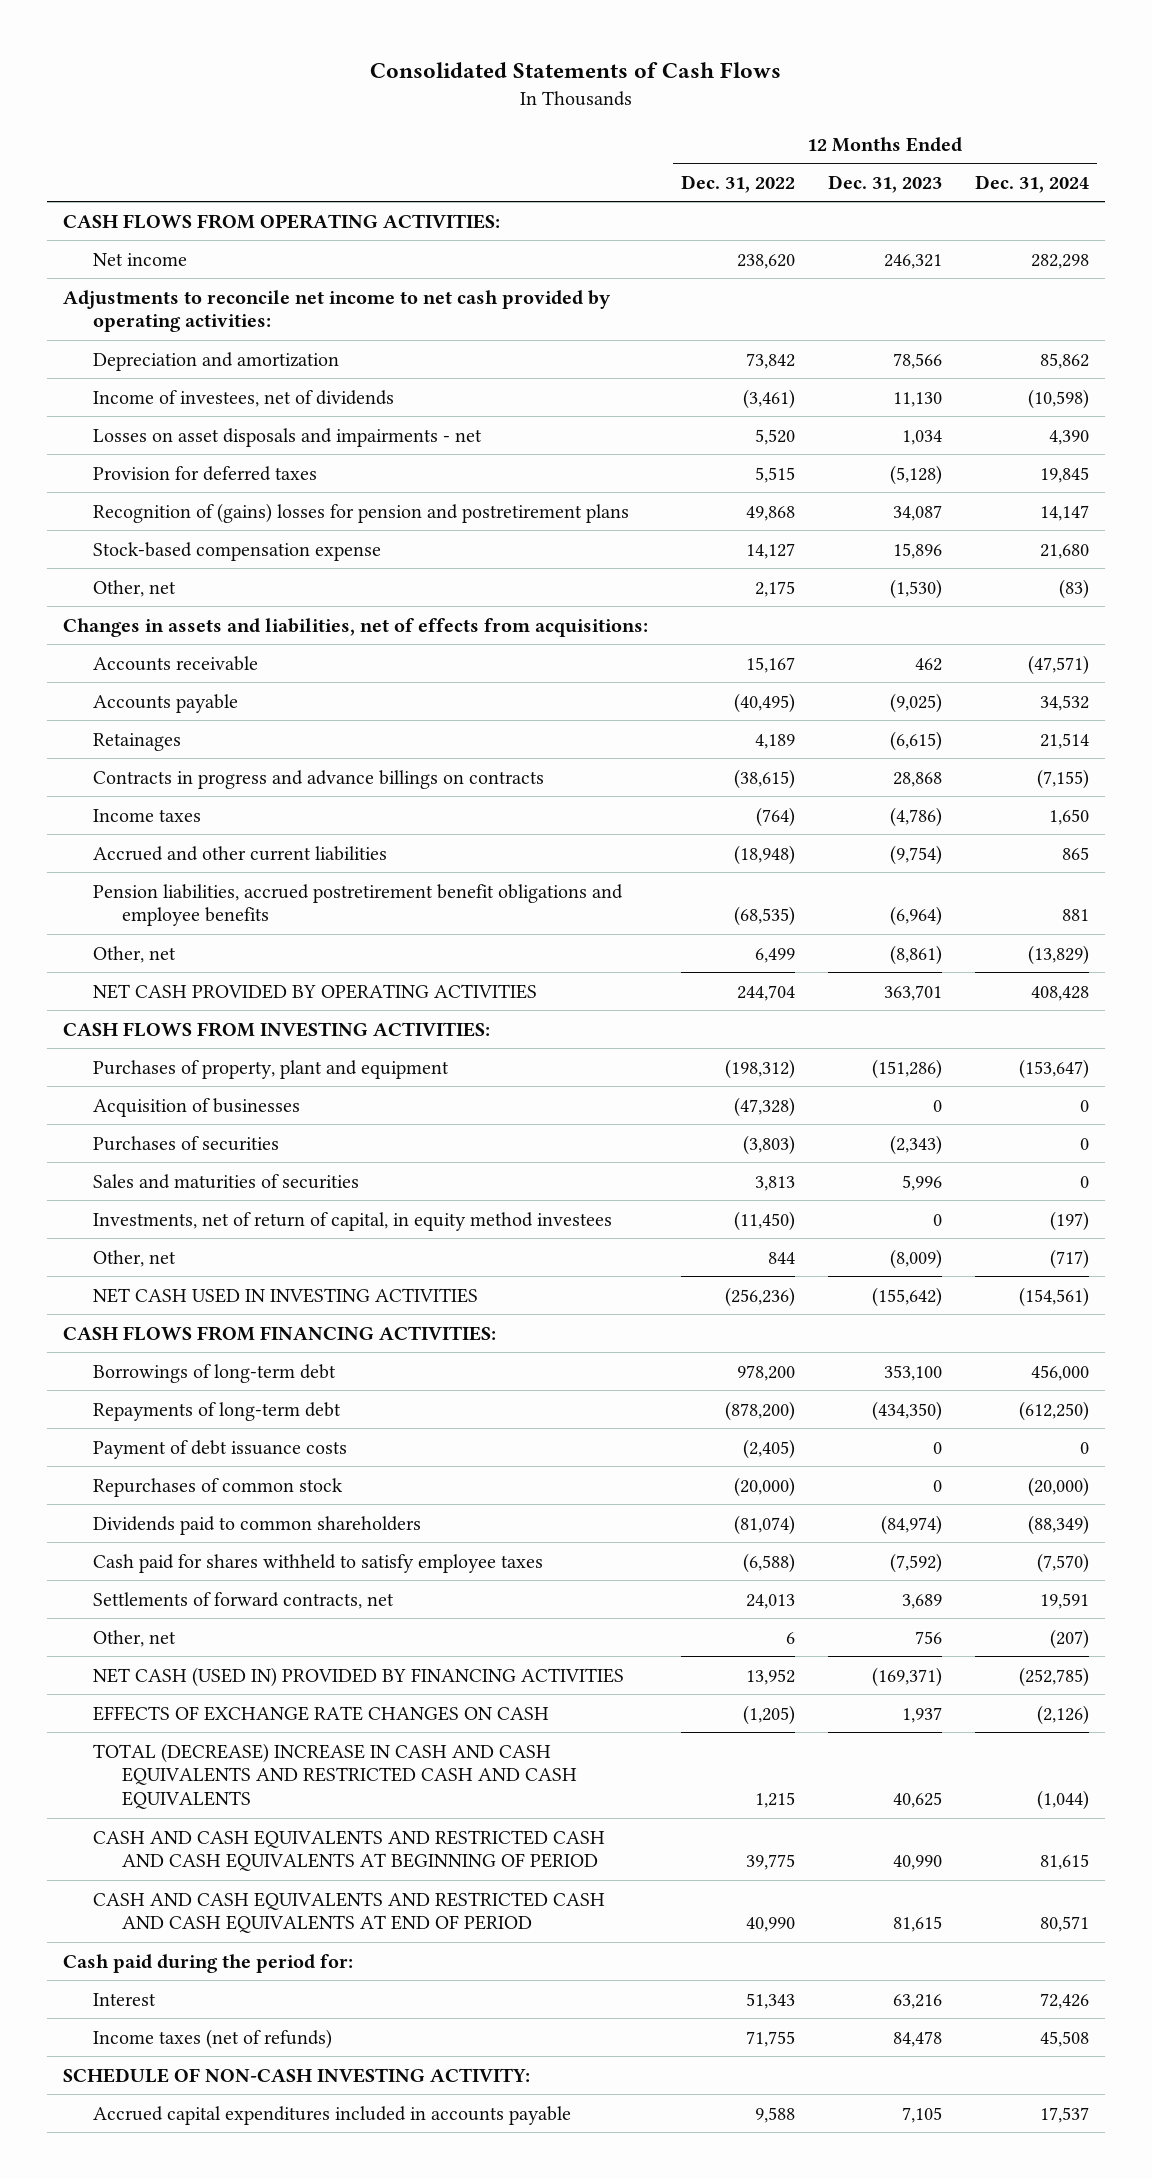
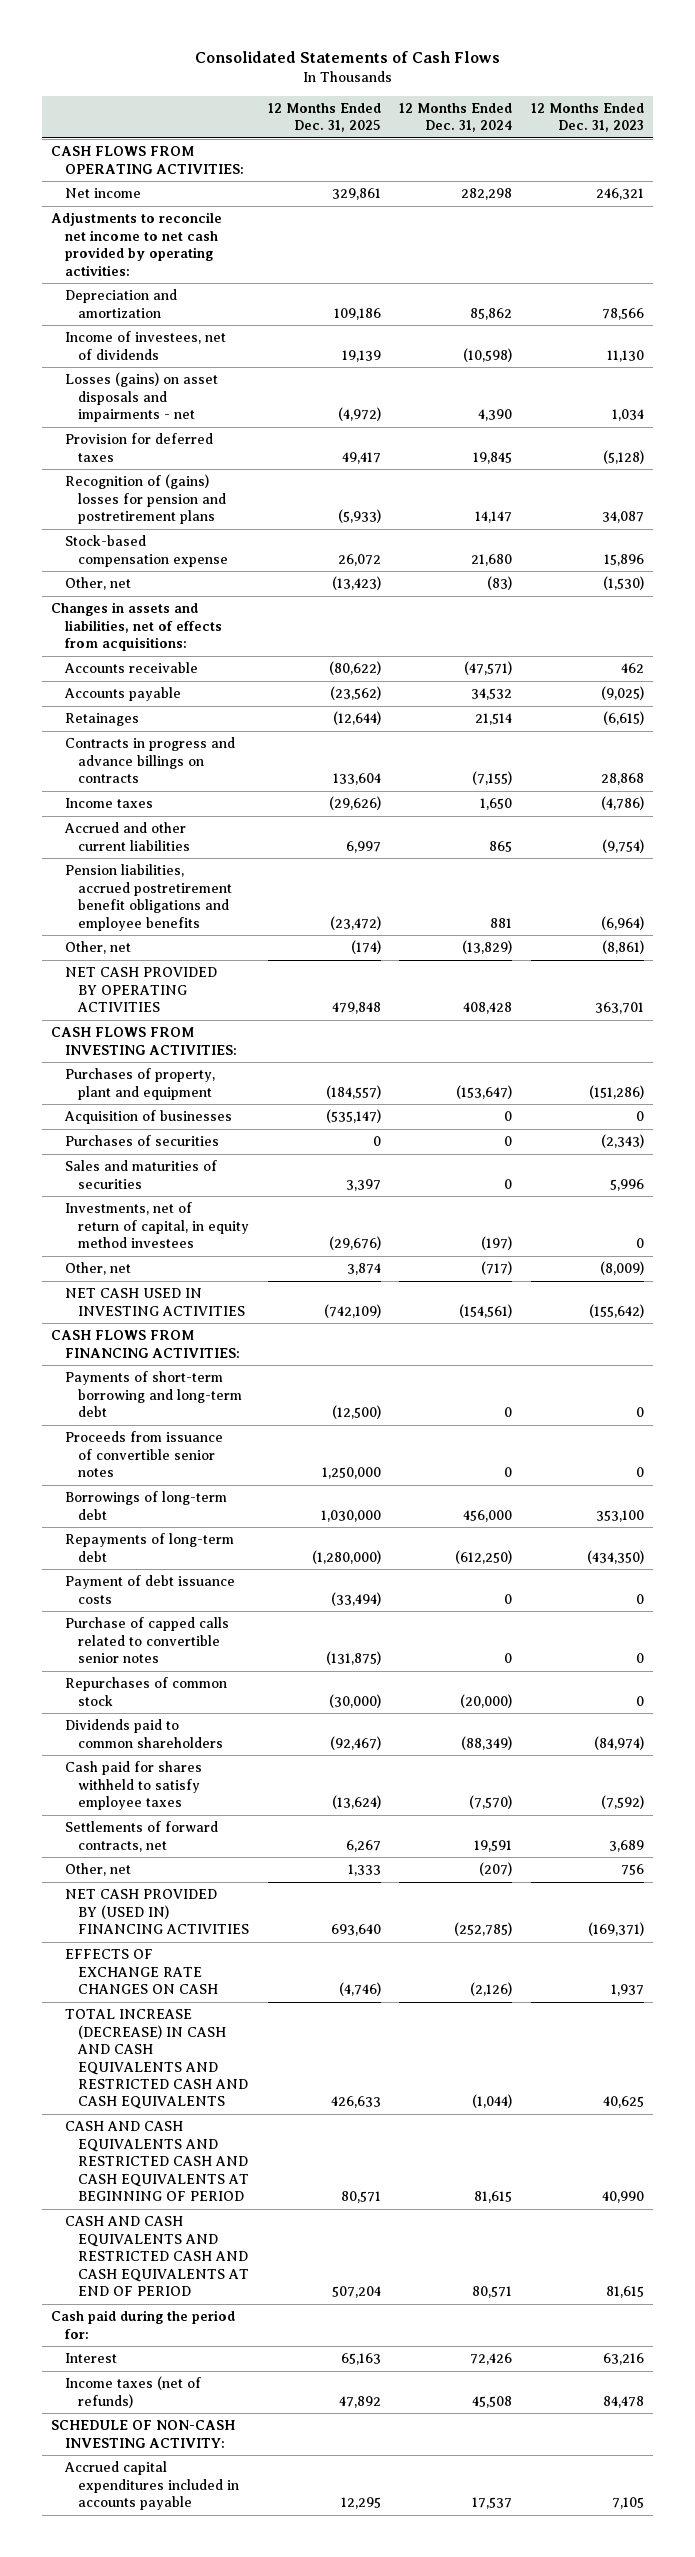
- | 12 Months Ended Dec. 31, 2022 | 12 Months Ended Dec. 31, 2023 | 12 Months Ended Dec. 31, 2024
+ | 12 Months Ended Dec. 31, 2025 | 12 Months Ended Dec. 31, 2024 | 12 Months Ended Dec. 31, 2023
- Losses on asset disposals and impairments - net | 5,520 | 1,034 | 4,390
+ Losses (gains) on asset disposals and impairments - net | (4,972) | 4,390 | 1,034
+ Payments of short-term borrowing and long-term debt | (12,500) | 0 | 0
+ Proceeds from issuance of convertible senior notes | 1,250,000 | 0 | 0
+ Purchase of capped calls related to convertible senior notes | (131,875) | 0 | 0
- NET CASH (USED IN) PROVIDED BY FINANCING ACTIVITIES | 13,952 | (169,371) | (252,785)
+ NET CASH PROVIDED BY (USED IN) FINANCING ACTIVITIES | 693,640 | (252,785) | (169,371)
- TOTAL (DECREASE) INCREASE IN CASH AND CASH EQUIVALENTS AND RESTRICTED CASH AND CASH EQUIVALENTS | 1,215 | 40,625 | (1,044)
+ TOTAL INCREASE (DECREASE) IN CASH AND CASH EQUIVALENTS AND RESTRICTED CASH AND CASH EQUIVALENTS | 426,633 | (1,044) | 40,625

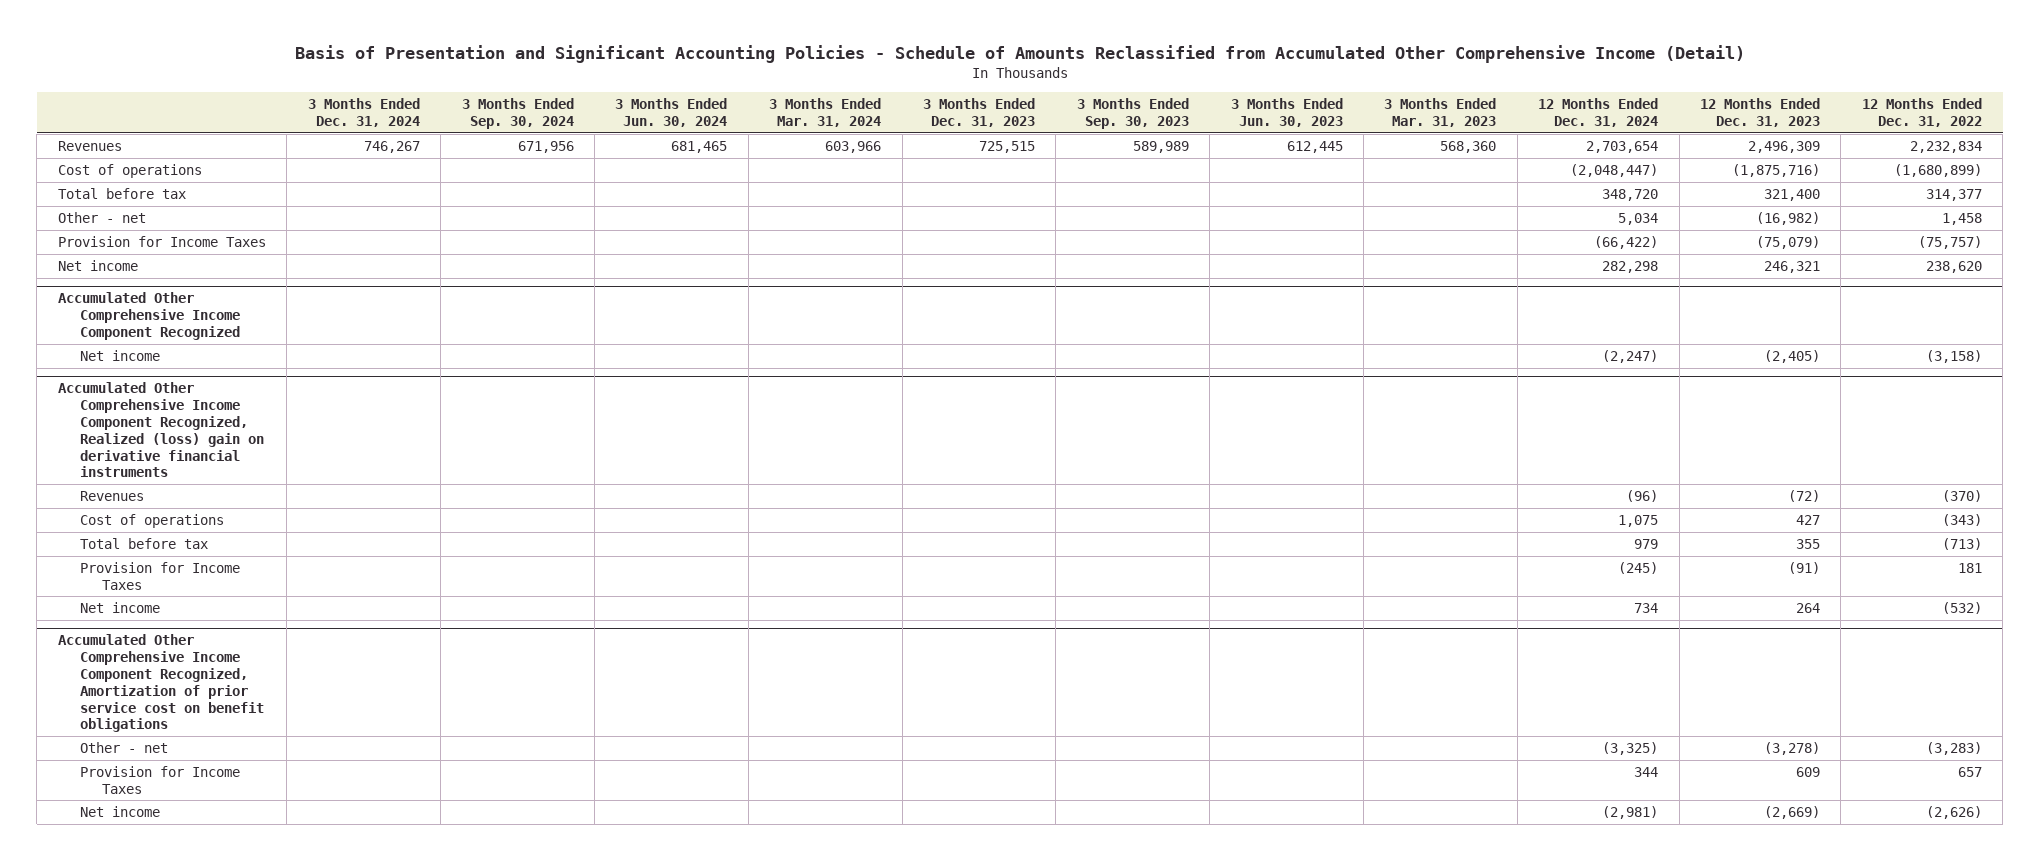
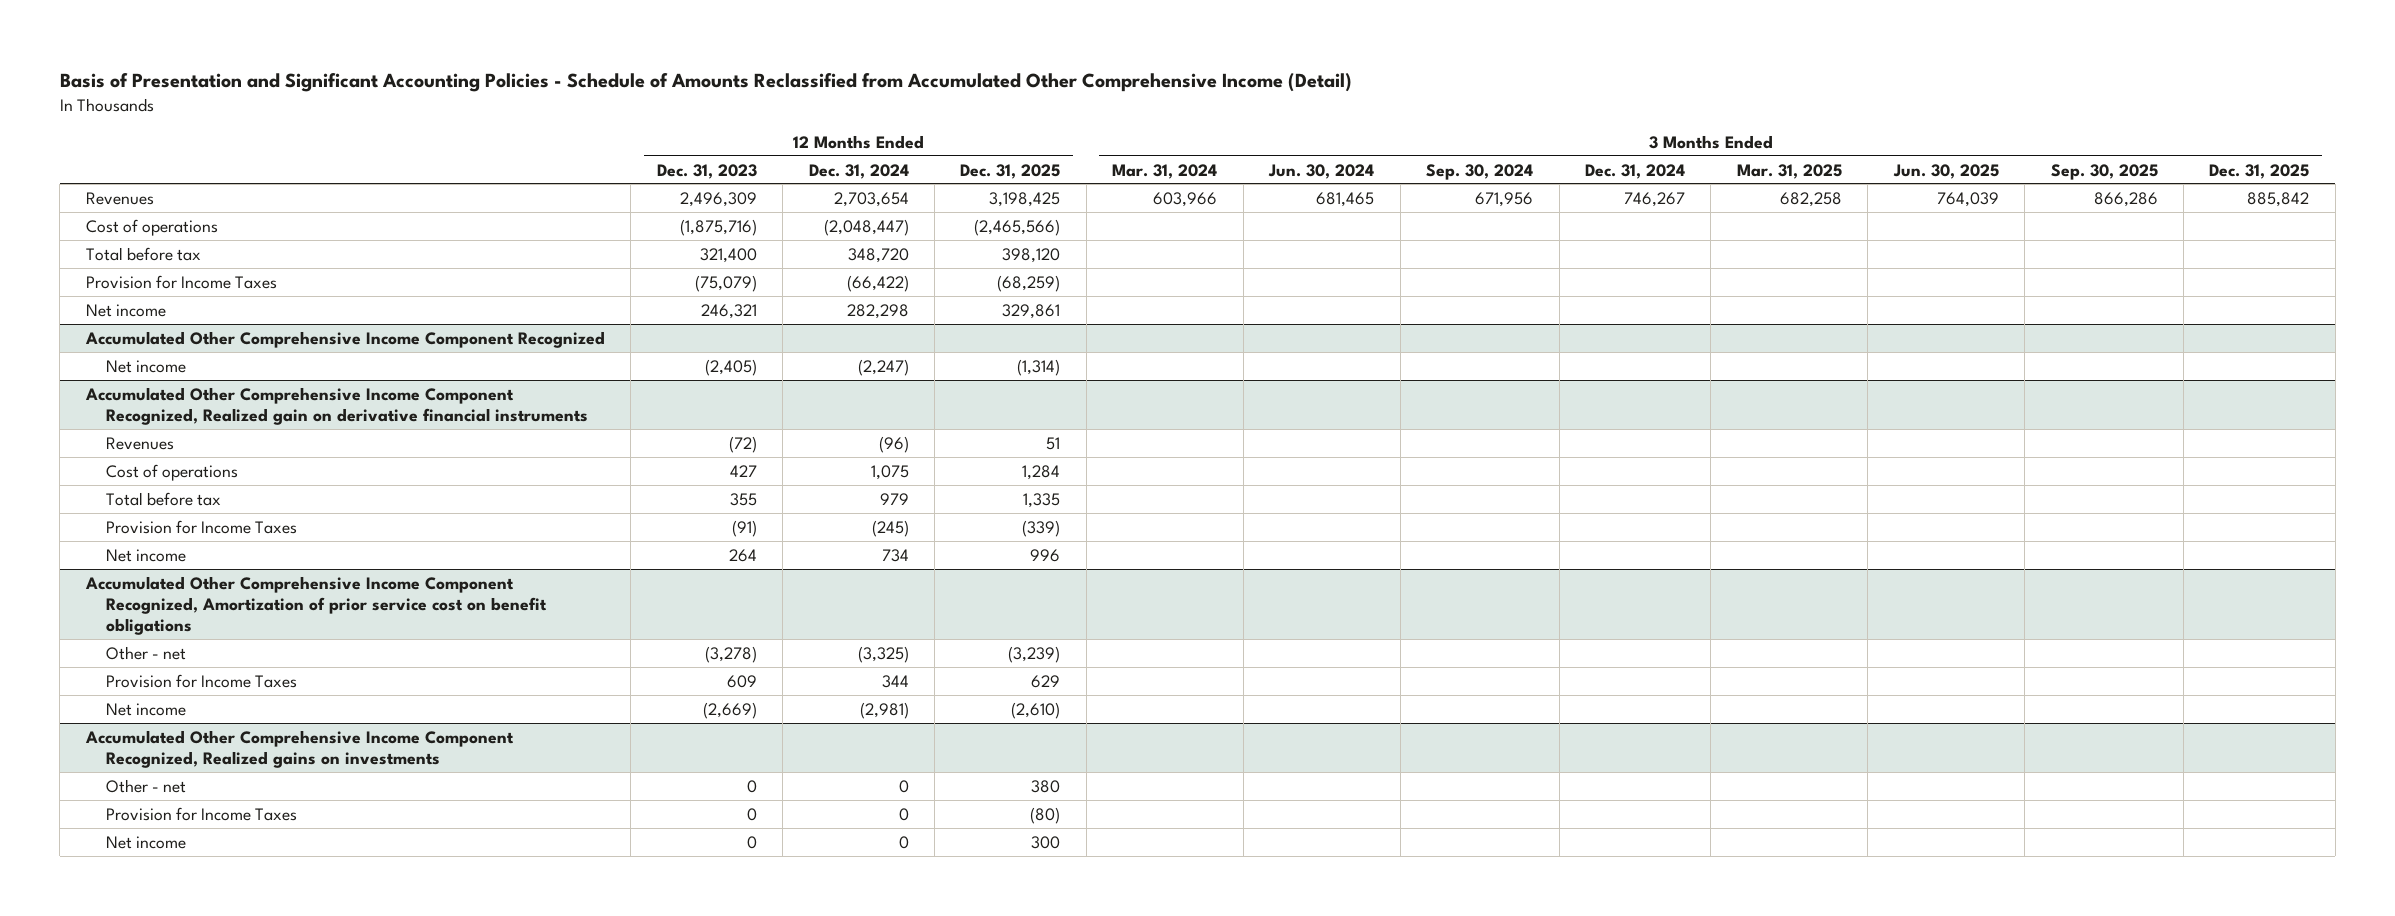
- | 3 Months Ended Dec. 31, 2024 | 3 Months Ended Sep. 30, 2024 | 3 Months Ended Jun. 30, 2024 | 3 Months Ended Mar. 31, 2024 | 3 Months Ended Dec. 31, 2023 | 3 Months Ended Sep. 30, 2023 | 3 Months Ended Jun. 30, 2023 | 3 Months Ended Mar. 31, 2023 | 12 Months Ended Dec. 31, 2024 | 12 Months Ended Dec. 31, 2023 | 12 Months Ended Dec. 31, 2022
+ | 12 Months Ended Dec. 31, 2023 | 12 Months Ended Dec. 31, 2024 | 12 Months Ended Dec. 31, 2025 | 3 Months Ended Mar. 31, 2024 | 3 Months Ended Jun. 30, 2024 | 3 Months Ended Sep. 30, 2024 | 3 Months Ended Dec. 31, 2024 | 3 Months Ended Mar. 31, 2025 | 3 Months Ended Jun. 30, 2025 | 3 Months Ended Sep. 30, 2025 | 3 Months Ended Dec. 31, 2025
- Other - net | | | | | | | | | 5,034 | (16,982) | 1,458
- Accumulated Other Comprehensive Income Component Recognized, Realized (loss) gain on derivative financial instruments
+ Accumulated Other Comprehensive Income Component Recognized, Realized gain on derivative financial instruments
+ Accumulated Other Comprehensive Income Component Recognized, Realized gains on investments
+ Other - net | 0 | 0 | 380 | | | | | | | |
+ Provision for Income Taxes | 0 | 0 | (80) | | | | | | | |
+ Net income | 0 | 0 | 300 | | | | | | | |

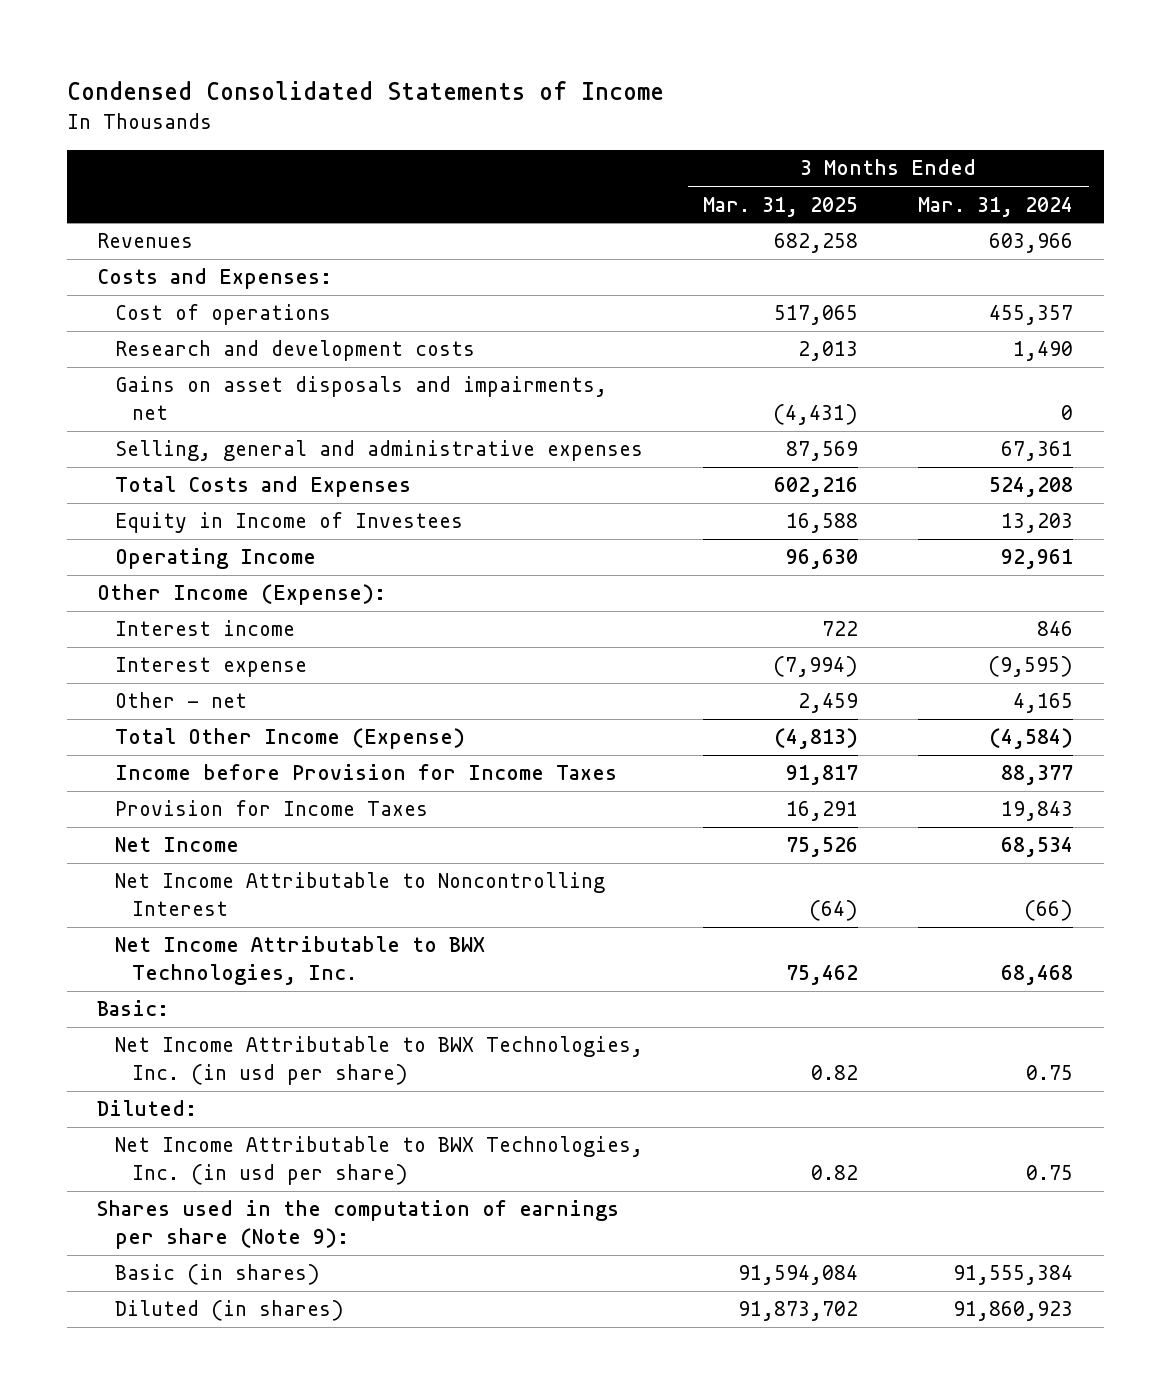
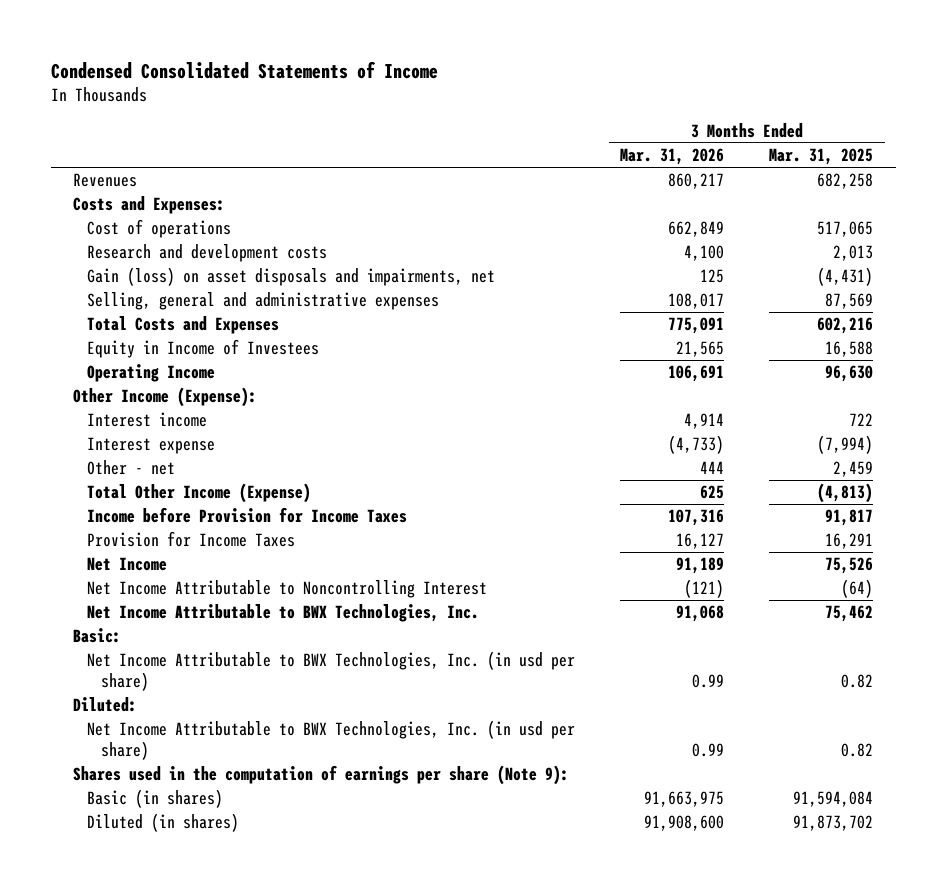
- | 3 Months Ended Mar. 31, 2025 | 3 Months Ended Mar. 31, 2024
+ | 3 Months Ended Mar. 31, 2026 | 3 Months Ended Mar. 31, 2025
- Gains on asset disposals and impairments, net | (4,431) | 0
+ Gain (loss) on asset disposals and impairments, net | 125 | (4,431)

